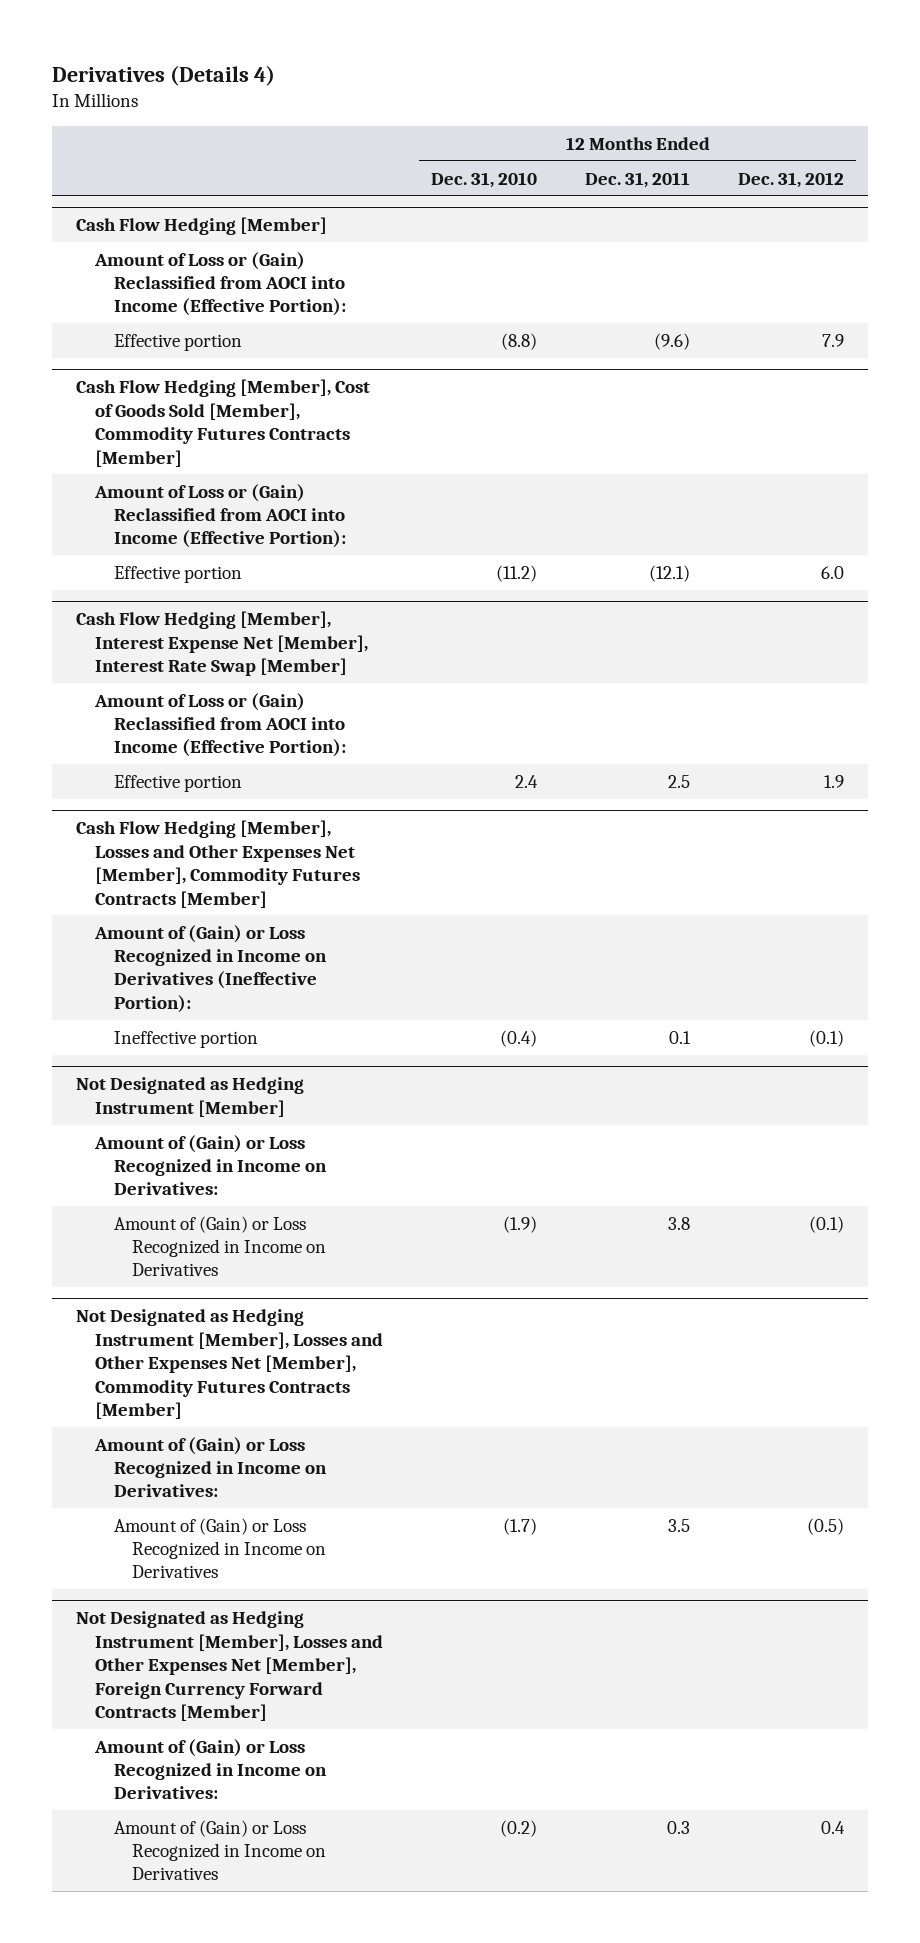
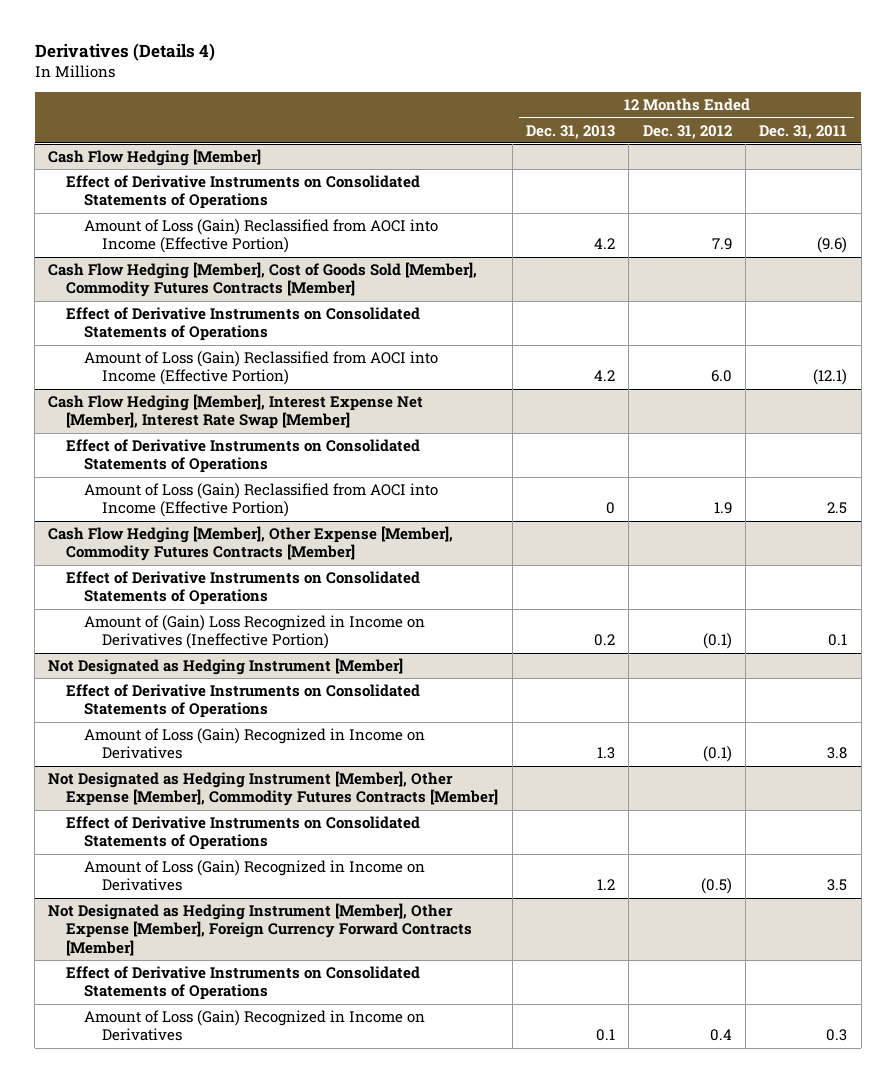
- | 12 Months Ended Dec. 31, 2010 | 12 Months Ended Dec. 31, 2011 | 12 Months Ended Dec. 31, 2012
+ | 12 Months Ended Dec. 31, 2013 | 12 Months Ended Dec. 31, 2012 | 12 Months Ended Dec. 31, 2011
@ Cash Flow Hedging [Member]
- Amount of Loss or (Gain) Reclassified from AOCI into Income (Effective Portion):
- Effective portion | (8.8) | (9.6) | 7.9
+ Effect of Derivative Instruments on Consolidated Statements of Operations
+ Amount of Loss (Gain) Reclassified from AOCI into Income (Effective Portion) | 4.2 | 7.9 | (9.6)
@ Cash Flow Hedging [Member], Cost of Goods Sold [Member], Commodity Futures Contracts [Member]
- Amount of Loss or (Gain) Reclassified from AOCI into Income (Effective Portion):
- Effective portion | (11.2) | (12.1) | 6.0
+ Effect of Derivative Instruments on Consolidated Statements of Operations
+ Amount of Loss (Gain) Reclassified from AOCI into Income (Effective Portion) | 4.2 | 6.0 | (12.1)
@ Cash Flow Hedging [Member], Interest Expense Net [Member], Interest Rate Swap [Member]
- Amount of Loss or (Gain) Reclassified from AOCI into Income (Effective Portion):
- Effective portion | 2.4 | 2.5 | 1.9
- Cash Flow Hedging [Member], Losses and Other Expenses Net [Member], Commodity Futures Contracts [Member]
- Amount of (Gain) or Loss Recognized in Income on Derivatives (Ineffective Portion):
- Ineffective portion | (0.4) | 0.1 | (0.1)
@ Cash Flow Hedging [Member], Interest Expense Net [Member], Interest Rate Swap [Member]
+ Effect of Derivative Instruments on Consolidated Statements of Operations
+ Amount of Loss (Gain) Reclassified from AOCI into Income (Effective Portion) | 0 | 1.9 | 2.5
+ Cash Flow Hedging [Member], Other Expense [Member], Commodity Futures Contracts [Member]
+ Effect of Derivative Instruments on Consolidated Statements of Operations
+ Amount of (Gain) Loss Recognized in Income on Derivatives (Ineffective Portion) | 0.2 | (0.1) | 0.1
@ Not Designated as Hedging Instrument [Member]
- Amount of (Gain) or Loss Recognized in Income on Derivatives:
- Amount of (Gain) or Loss Recognized in Income on Derivatives | (1.9) | 3.8 | (0.1)
- Not Designated as Hedging Instrument [Member], Losses and Other Expenses Net [Member], Commodity Futures Contracts [Member]
- Amount of (Gain) or Loss Recognized in Income on Derivatives:
- Amount of (Gain) or Loss Recognized in Income on Derivatives | (1.7) | 3.5 | (0.5)
- Not Designated as Hedging Instrument [Member], Losses and Other Expenses Net [Member], Foreign Currency Forward Contracts [Member]
- Amount of (Gain) or Loss Recognized in Income on Derivatives:
- Amount of (Gain) or Loss Recognized in Income on Derivatives | (0.2) | 0.3 | 0.4
@ Not Designated as Hedging Instrument [Member]
+ Effect of Derivative Instruments on Consolidated Statements of Operations
+ Amount of Loss (Gain) Recognized in Income on Derivatives | 1.3 | (0.1) | 3.8
+ Not Designated as Hedging Instrument [Member], Other Expense [Member], Commodity Futures Contracts [Member]
+ Effect of Derivative Instruments on Consolidated Statements of Operations
+ Amount of Loss (Gain) Recognized in Income on Derivatives | 1.2 | (0.5) | 3.5
+ Not Designated as Hedging Instrument [Member], Other Expense [Member], Foreign Currency Forward Contracts [Member]
+ Effect of Derivative Instruments on Consolidated Statements of Operations
+ Amount of Loss (Gain) Recognized in Income on Derivatives | 0.1 | 0.4 | 0.3

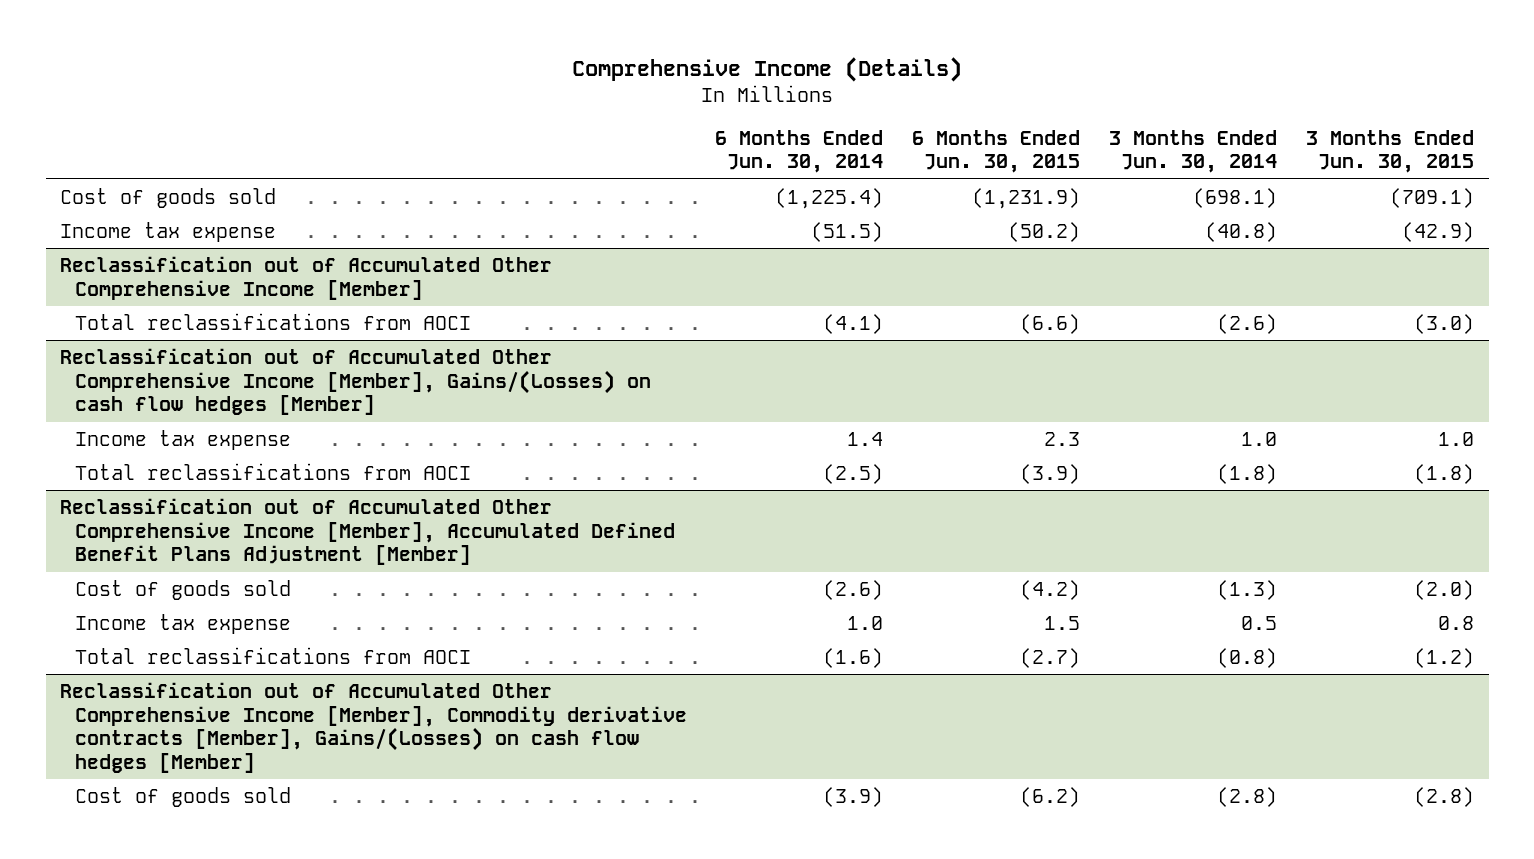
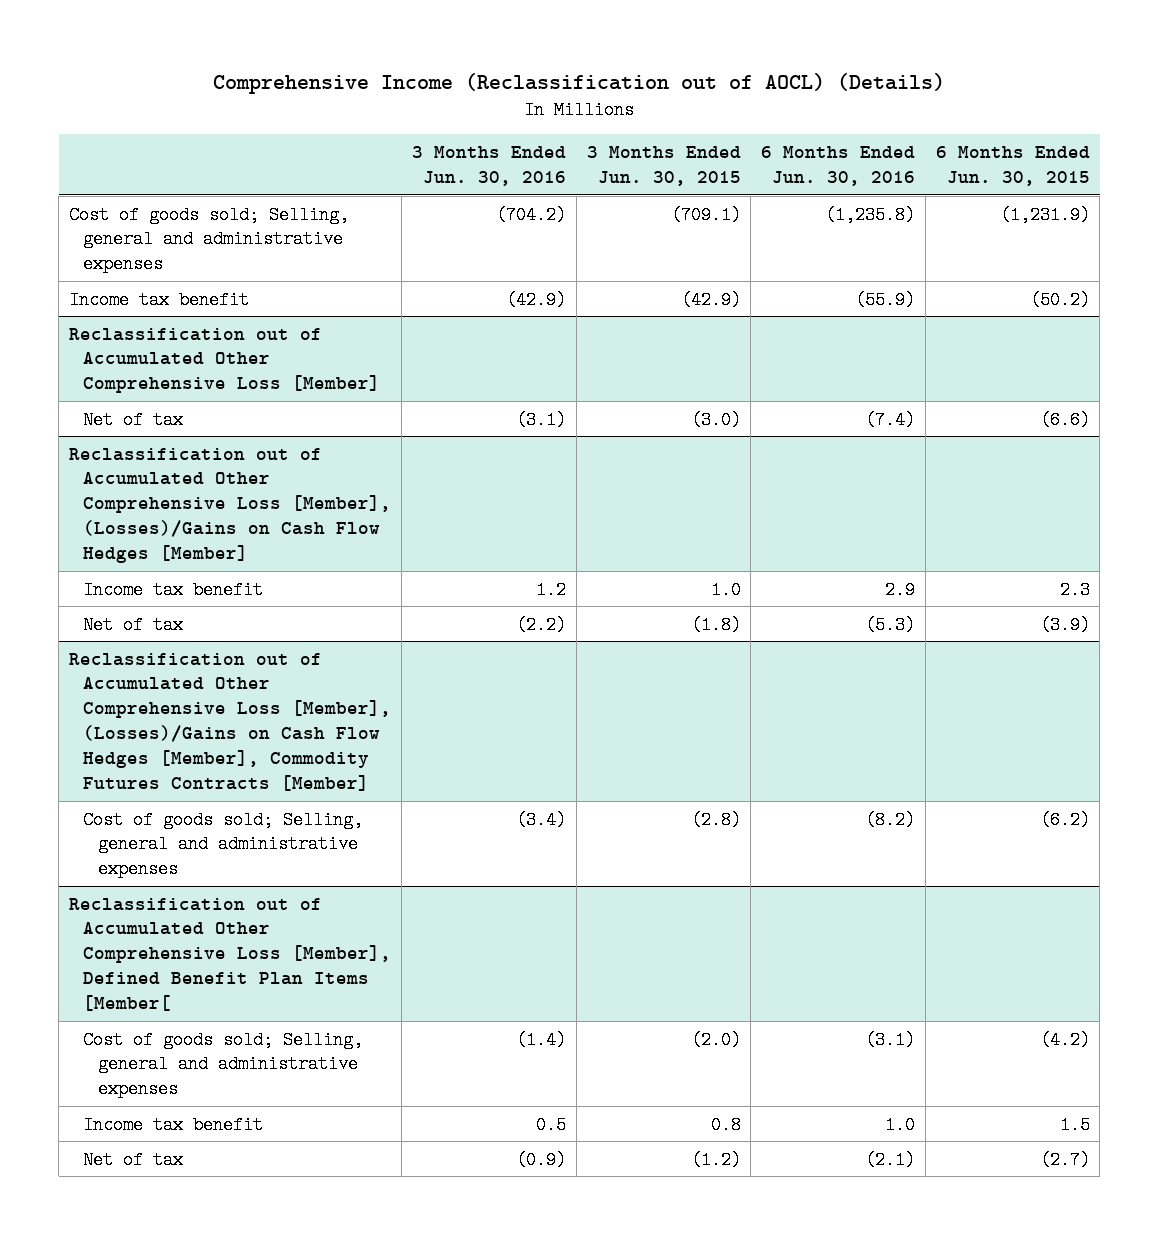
- Comprehensive Income (Details)
+ Comprehensive Income (Reclassification out of AOCL) (Details)
- | 6 Months Ended Jun. 30, 2014 | 6 Months Ended Jun. 30, 2015 | 3 Months Ended Jun. 30, 2014 | 3 Months Ended Jun. 30, 2015
+ | 3 Months Ended Jun. 30, 2016 | 3 Months Ended Jun. 30, 2015 | 6 Months Ended Jun. 30, 2016 | 6 Months Ended Jun. 30, 2015
- Cost of goods sold | (1,225.4) | (1,231.9) | (698.1) | (709.1)
- Income tax expense | (51.5) | (50.2) | (40.8) | (42.9)
- Reclassification out of Accumulated Other Comprehensive Income [Member]
- Total reclassifications from AOCI | (4.1) | (6.6) | (2.6) | (3.0)
- Reclassification out of Accumulated Other Comprehensive Income [Member], Gains/(Losses) on cash flow hedges [Member]
- Income tax expense | 1.4 | 2.3 | 1.0 | 1.0
- Total reclassifications from AOCI | (2.5) | (3.9) | (1.8) | (1.8)
- Reclassification out of Accumulated Other Comprehensive Income [Member], Accumulated Defined Benefit Plans Adjustment [Member]
- Cost of goods sold | (2.6) | (4.2) | (1.3) | (2.0)
- Income tax expense | 1.0 | 1.5 | 0.5 | 0.8
- Total reclassifications from AOCI | (1.6) | (2.7) | (0.8) | (1.2)
- Reclassification out of Accumulated Other Comprehensive Income [Member], Commodity derivative contracts [Member], Gains/(Losses) on cash flow hedges [Member]
- Cost of goods sold | (3.9) | (6.2) | (2.8) | (2.8)
+ Cost of goods sold; Selling, general and administrative expenses | (704.2) | (709.1) | (1,235.8) | (1,231.9)
+ Income tax benefit | (42.9) | (42.9) | (55.9) | (50.2)
+ Reclassification out of Accumulated Other Comprehensive Loss [Member]
+ Net of tax | (3.1) | (3.0) | (7.4) | (6.6)
+ Reclassification out of Accumulated Other Comprehensive Loss [Member], (Losses)/Gains on Cash Flow Hedges [Member]
+ Income tax benefit | 1.2 | 1.0 | 2.9 | 2.3
+ Net of tax | (2.2) | (1.8) | (5.3) | (3.9)
+ Reclassification out of Accumulated Other Comprehensive Loss [Member], (Losses)/Gains on Cash Flow Hedges [Member], Commodity Futures Contracts [Member]
+ Cost of goods sold; Selling, general and administrative expenses | (3.4) | (2.8) | (8.2) | (6.2)
+ Reclassification out of Accumulated Other Comprehensive Loss [Member], Defined Benefit Plan Items [Member[
+ Cost of goods sold; Selling, general and administrative expenses | (1.4) | (2.0) | (3.1) | (4.2)
+ Income tax benefit | 0.5 | 0.8 | 1.0 | 1.5
+ Net of tax | (0.9) | (1.2) | (2.1) | (2.7)

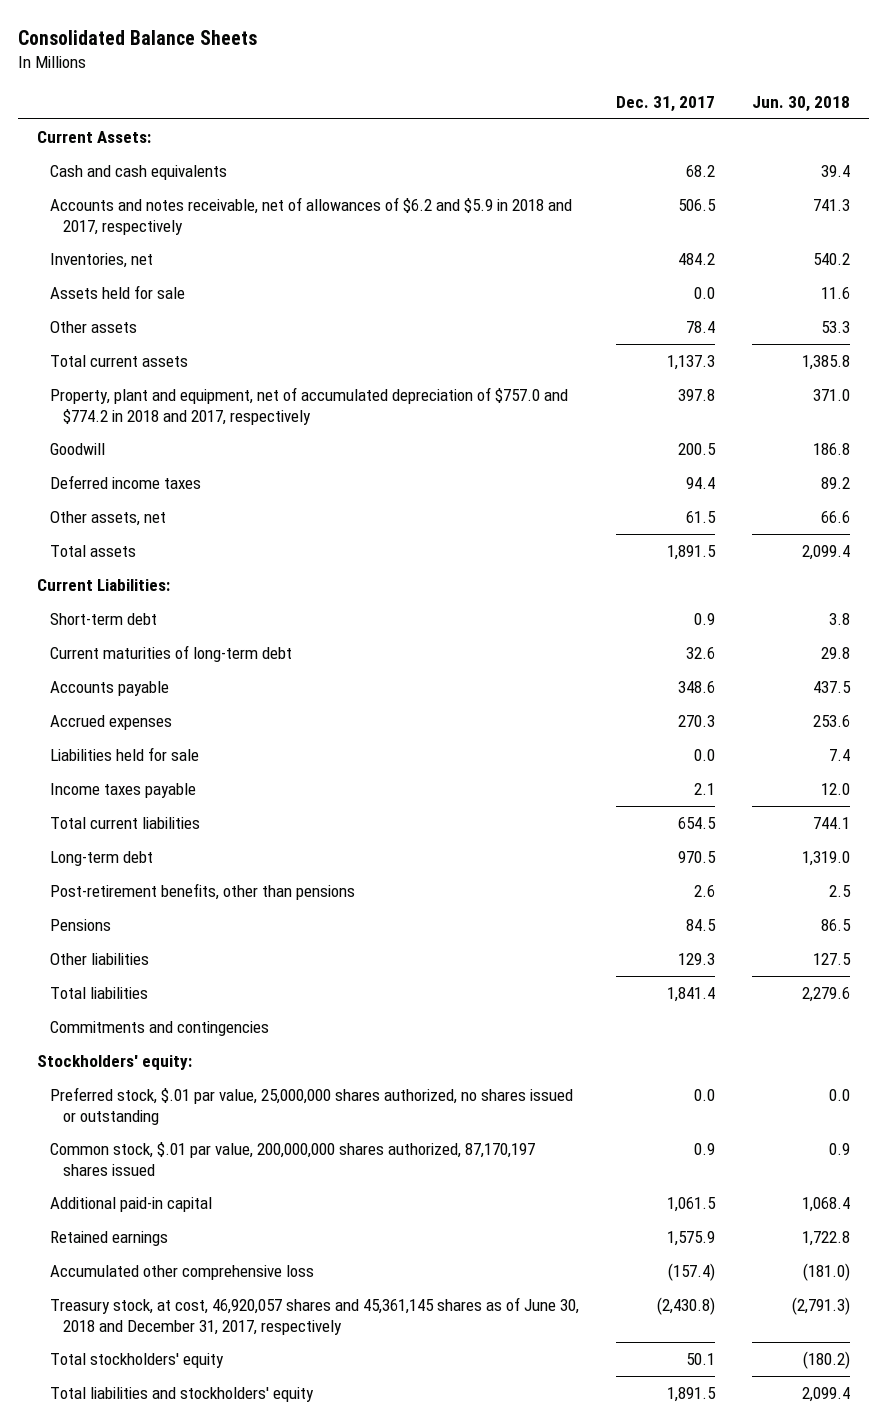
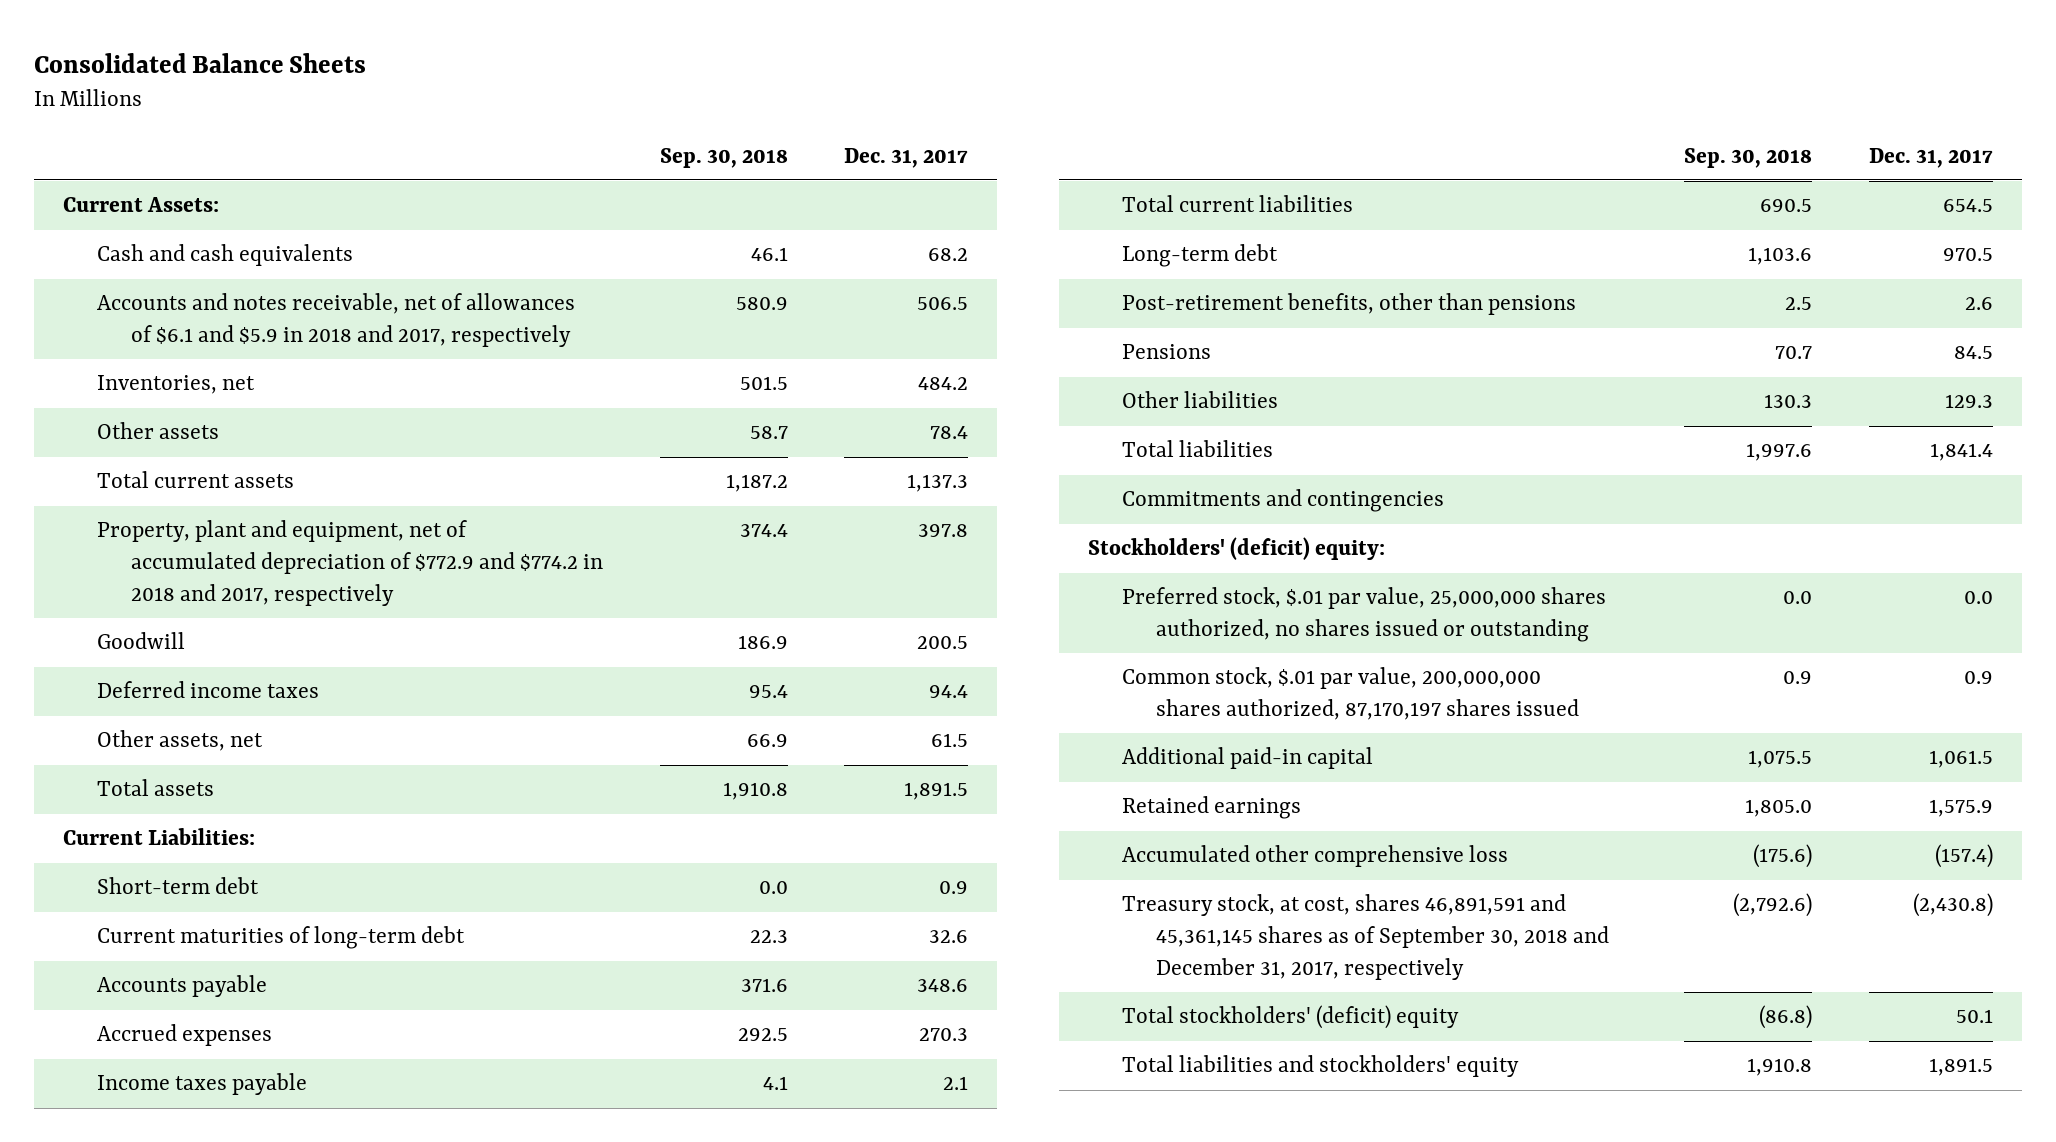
- | Dec. 31, 2017 | Jun. 30, 2018
+ | Sep. 30, 2018 | Dec. 31, 2017
- Accounts and notes receivable, net of allowances of $6.2 and $5.9 in 2018 and 2017, respectively | 506.5 | 741.3
+ Accounts and notes receivable, net of allowances of $6.1 and $5.9 in 2018 and 2017, respectively | 580.9 | 506.5
- Assets held for sale | 0.0 | 11.6
- Property, plant and equipment, net of accumulated depreciation of $757.0 and $774.2 in 2018 and 2017, respectively | 397.8 | 371.0
+ Property, plant and equipment, net of accumulated depreciation of $772.9 and $774.2 in 2018 and 2017, respectively | 374.4 | 397.8
- Liabilities held for sale | 0.0 | 7.4
- Stockholders' equity:
+ Stockholders' (deficit) equity:
- Treasury stock, at cost, 46,920,057 shares and 45,361,145 shares as of June 30, 2018 and December 31, 2017, respectively | (2,430.8) | (2,791.3)
- Total stockholders' equity | 50.1 | (180.2)
+ Treasury stock, at cost, shares 46,891,591 and 45,361,145 shares as of September 30, 2018 and December 31, 2017, respectively | (2,792.6) | (2,430.8)
+ Total stockholders' (deficit) equity | (86.8) | 50.1

